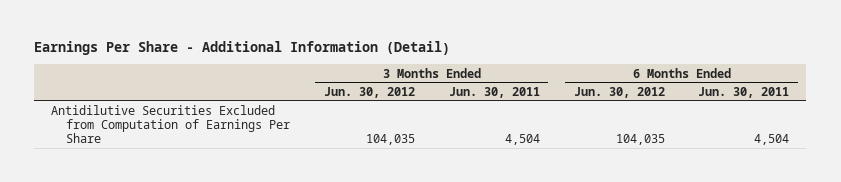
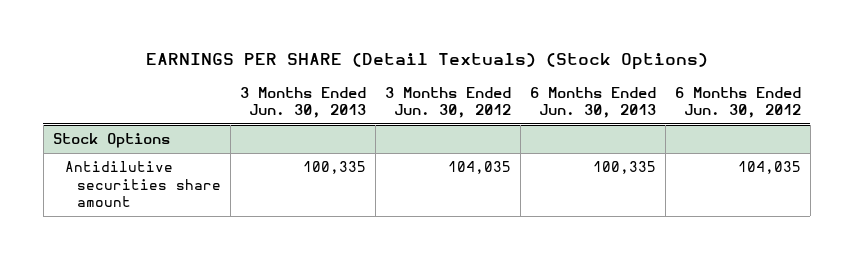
- Earnings Per Share - Additional Information (Detail)
+ EARNINGS PER SHARE (Detail Textuals) (Stock Options)
- | 3 Months Ended Jun. 30, 2012 | 3 Months Ended Jun. 30, 2011 | 6 Months Ended Jun. 30, 2012 | 6 Months Ended Jun. 30, 2011
+ | 3 Months Ended Jun. 30, 2013 | 3 Months Ended Jun. 30, 2012 | 6 Months Ended Jun. 30, 2013 | 6 Months Ended Jun. 30, 2012
- Antidilutive Securities Excluded from Computation of Earnings Per Share | 104,035 | 4,504 | 104,035 | 4,504
+ Stock Options
+ Antidilutive securities share amount | 100,335 | 104,035 | 100,335 | 104,035

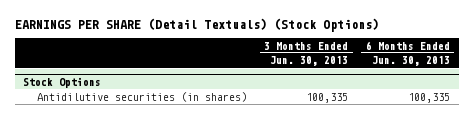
- | 3 Months Ended Jun. 30, 2013 | 3 Months Ended Jun. 30, 2012 | 6 Months Ended Jun. 30, 2013 | 6 Months Ended Jun. 30, 2012
+ | 3 Months Ended Jun. 30, 2013 | 6 Months Ended Jun. 30, 2013
@ Stock Options
- Antidilutive securities share amount | 100,335 | 104,035 | 100,335 | 104,035
+ Antidilutive securities (in shares) | 100,335 | 100,335

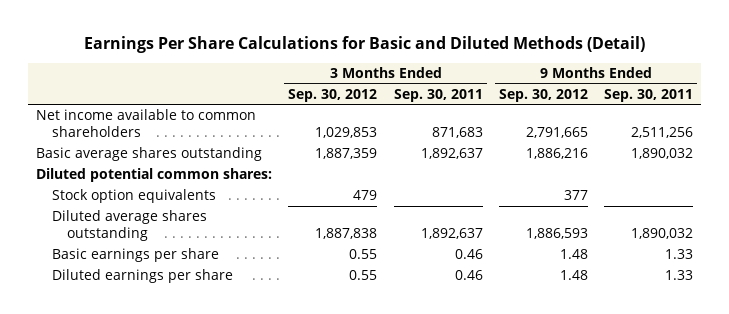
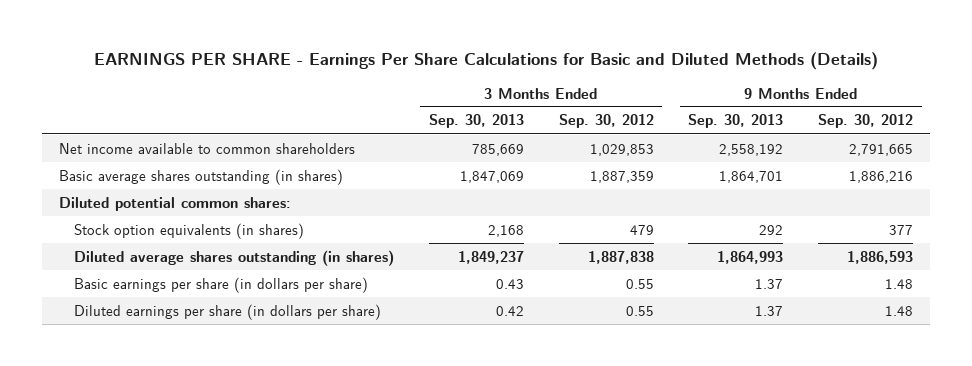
- Earnings Per Share Calculations for Basic and Diluted Methods (Detail)
+ EARNINGS PER SHARE - Earnings Per Share Calculations for Basic and Diluted Methods (Details)
- | 3 Months Ended Sep. 30, 2012 | 3 Months Ended Sep. 30, 2011 | 9 Months Ended Sep. 30, 2012 | 9 Months Ended Sep. 30, 2011
+ | 3 Months Ended Sep. 30, 2013 | 3 Months Ended Sep. 30, 2012 | 9 Months Ended Sep. 30, 2013 | 9 Months Ended Sep. 30, 2012
- Basic average shares outstanding | 1,887,359 | 1,892,637 | 1,886,216 | 1,890,032
+ Basic average shares outstanding (in shares) | 1,847,069 | 1,887,359 | 1,864,701 | 1,886,216
- Stock option equivalents | 479 | | 377 |
- Diluted average shares outstanding | 1,887,838 | 1,892,637 | 1,886,593 | 1,890,032
- Basic earnings per share | 0.55 | 0.46 | 1.48 | 1.33
- Diluted earnings per share | 0.55 | 0.46 | 1.48 | 1.33
+ Stock option equivalents (in shares) | 2,168 | 479 | 292 | 377
+ Diluted average shares outstanding (in shares) | 1,849,237 | 1,887,838 | 1,864,993 | 1,886,593
+ Basic earnings per share (in dollars per share) | 0.43 | 0.55 | 1.37 | 1.48
+ Diluted earnings per share (in dollars per share) | 0.42 | 0.55 | 1.37 | 1.48

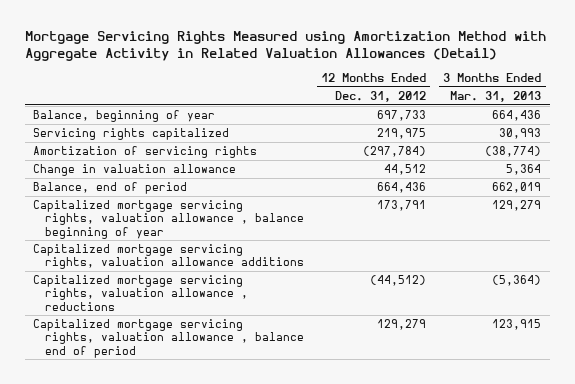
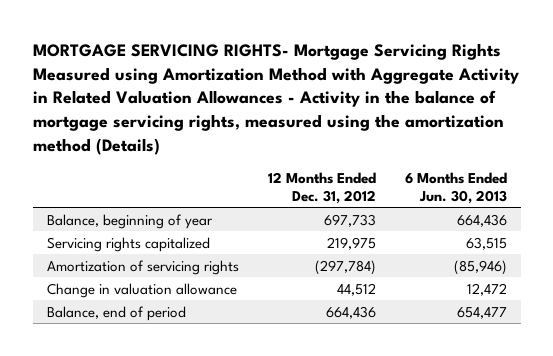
- Mortgage Servicing Rights Measured using Amortization Method with Aggregate Activity in Related Valuation Allowances (Detail)
+ MORTGAGE SERVICING RIGHTS- Mortgage Servicing Rights Measured using Amortization Method with Aggregate Activity in Related Valuation Allowances - Activity in the balance of mortgage servicing rights, measured using the amortization method (Details)
- | 12 Months Ended Dec. 31, 2012 | 3 Months Ended Mar. 31, 2013
+ | 12 Months Ended Dec. 31, 2012 | 6 Months Ended Jun. 30, 2013
- Capitalized mortgage servicing rights, valuation allowance , balance beginning of year | 173,791 | 129,279
- Capitalized mortgage servicing rights, valuation allowance additions
- Capitalized mortgage servicing rights, valuation allowance , reductions | (44,512) | (5,364)
- Capitalized mortgage servicing rights, valuation allowance , balance end of period | 129,279 | 123,915

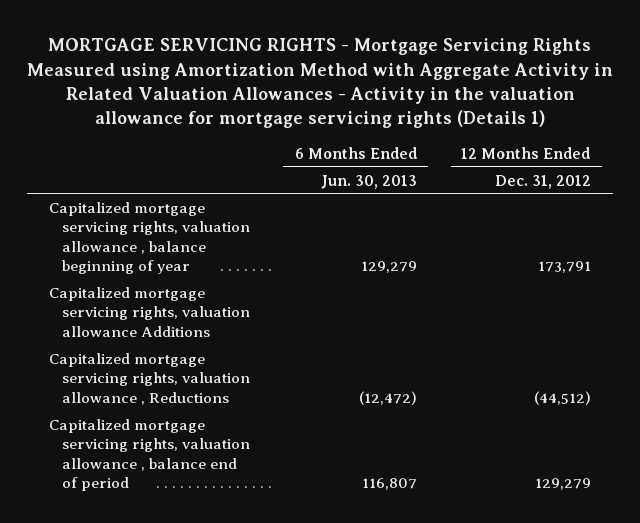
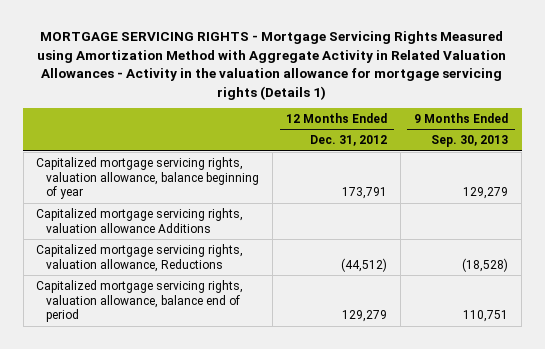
- | 6 Months Ended Jun. 30, 2013 | 12 Months Ended Dec. 31, 2012
+ | 12 Months Ended Dec. 31, 2012 | 9 Months Ended Sep. 30, 2013
- Capitalized mortgage servicing rights, valuation allowance , balance beginning of year | 129,279 | 173,791
+ Capitalized mortgage servicing rights, valuation allowance, balance beginning of year | 173,791 | 129,279
- Capitalized mortgage servicing rights, valuation allowance , Reductions | (12,472) | (44,512)
- Capitalized mortgage servicing rights, valuation allowance , balance end of period | 116,807 | 129,279
+ Capitalized mortgage servicing rights, valuation allowance, Reductions | (44,512) | (18,528)
+ Capitalized mortgage servicing rights, valuation allowance, balance end of period | 129,279 | 110,751

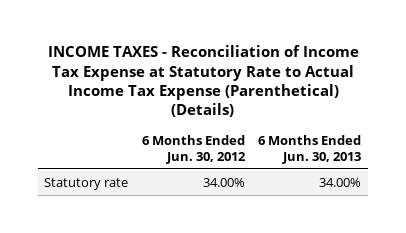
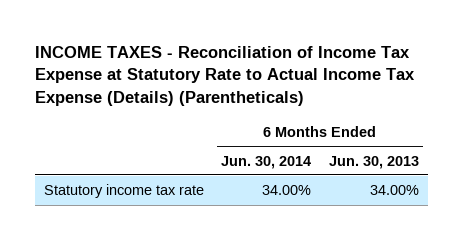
- INCOME TAXES - Reconciliation of Income Tax Expense at Statutory Rate to Actual Income Tax Expense (Parenthetical) (Details)
+ INCOME TAXES - Reconciliation of Income Tax Expense at Statutory Rate to Actual Income Tax Expense (Details) (Parentheticals)
- | 6 Months Ended Jun. 30, 2012 | 6 Months Ended Jun. 30, 2013
+ | 6 Months Ended Jun. 30, 2014 | 6 Months Ended Jun. 30, 2013
- Statutory rate | 34.00% | 34.00%
+ Statutory income tax rate | 34.00% | 34.00%

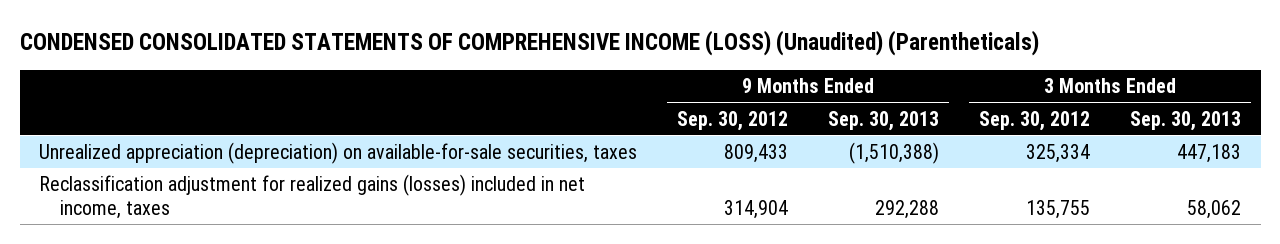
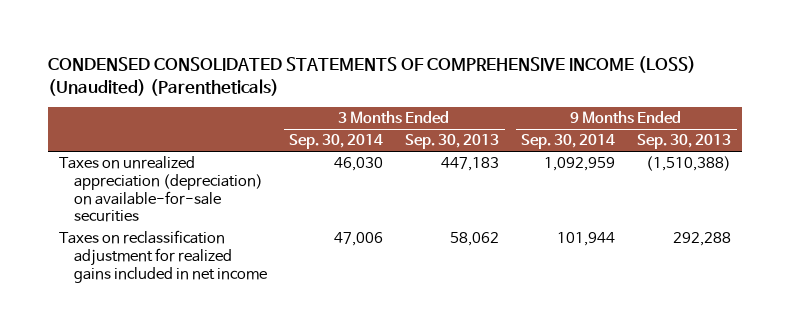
- | 9 Months Ended Sep. 30, 2012 | 9 Months Ended Sep. 30, 2013 | 3 Months Ended Sep. 30, 2012 | 3 Months Ended Sep. 30, 2013
+ | 3 Months Ended Sep. 30, 2014 | 3 Months Ended Sep. 30, 2013 | 9 Months Ended Sep. 30, 2014 | 9 Months Ended Sep. 30, 2013
- Unrealized appreciation (depreciation) on available-for-sale securities, taxes | 809,433 | (1,510,388) | 325,334 | 447,183
- Reclassification adjustment for realized gains (losses) included in net income, taxes | 314,904 | 292,288 | 135,755 | 58,062
+ Taxes on unrealized appreciation (depreciation) on available-for-sale securities | 46,030 | 447,183 | 1,092,959 | (1,510,388)
+ Taxes on reclassification adjustment for realized gains included in net income | 47,006 | 58,062 | 101,944 | 292,288

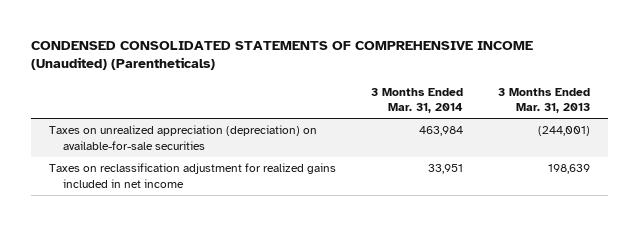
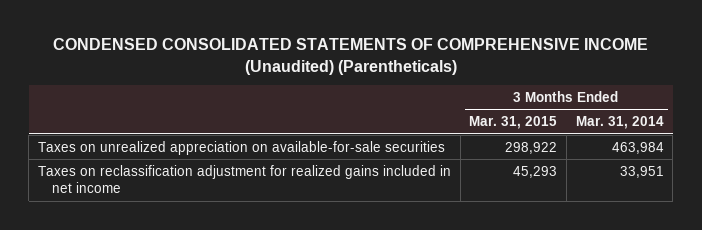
- | 3 Months Ended Mar. 31, 2014 | 3 Months Ended Mar. 31, 2013
+ | 3 Months Ended Mar. 31, 2015 | 3 Months Ended Mar. 31, 2014
- Taxes on unrealized appreciation (depreciation) on available-for-sale securities | 463,984 | (244,001)
+ Taxes on unrealized appreciation on available-for-sale securities | 298,922 | 463,984

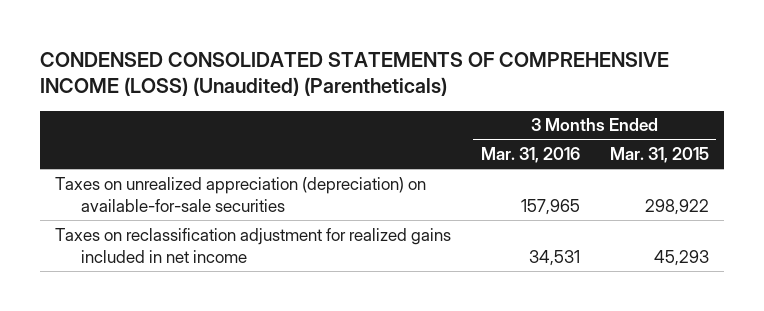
- CONDENSED CONSOLIDATED STATEMENTS OF COMPREHENSIVE INCOME (Unaudited) (Parentheticals)
+ CONDENSED CONSOLIDATED STATEMENTS OF COMPREHENSIVE INCOME (LOSS) (Unaudited) (Parentheticals)
- | 3 Months Ended Mar. 31, 2015 | 3 Months Ended Mar. 31, 2014
+ | 3 Months Ended Mar. 31, 2016 | 3 Months Ended Mar. 31, 2015
- Taxes on unrealized appreciation on available-for-sale securities | 298,922 | 463,984
+ Taxes on unrealized appreciation (depreciation) on available-for-sale securities | 157,965 | 298,922

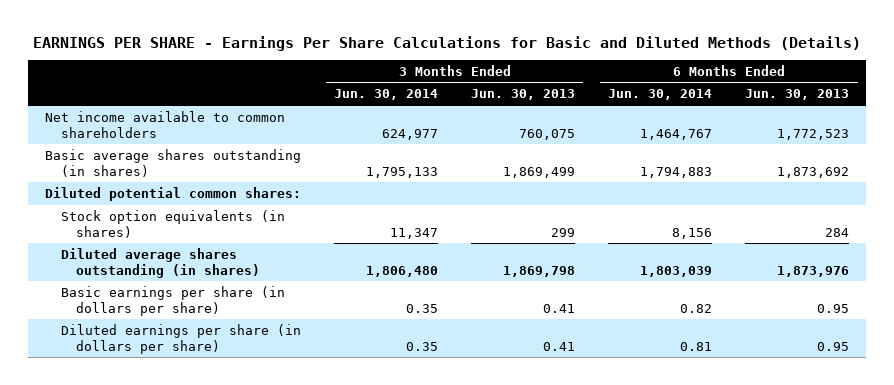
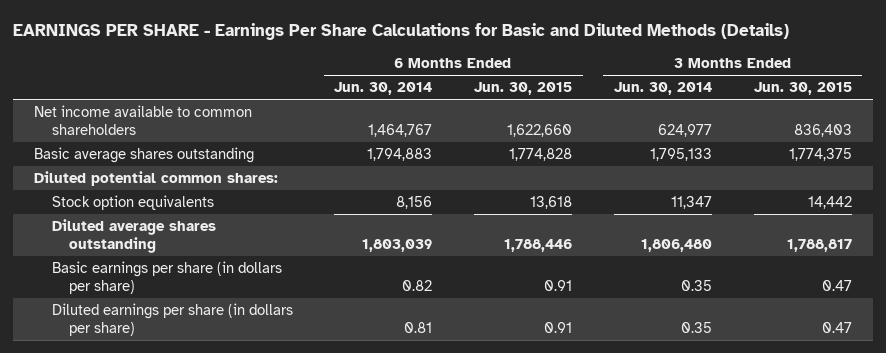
- | 3 Months Ended Jun. 30, 2014 | 3 Months Ended Jun. 30, 2013 | 6 Months Ended Jun. 30, 2014 | 6 Months Ended Jun. 30, 2013
+ | 6 Months Ended Jun. 30, 2014 | 6 Months Ended Jun. 30, 2015 | 3 Months Ended Jun. 30, 2014 | 3 Months Ended Jun. 30, 2015
- Basic average shares outstanding (in shares) | 1,795,133 | 1,869,499 | 1,794,883 | 1,873,692
+ Basic average shares outstanding | 1,794,883 | 1,774,828 | 1,795,133 | 1,774,375
- Stock option equivalents (in shares) | 11,347 | 299 | 8,156 | 284
- Diluted average shares outstanding (in shares) | 1,806,480 | 1,869,798 | 1,803,039 | 1,873,976
+ Stock option equivalents | 8,156 | 13,618 | 11,347 | 14,442
+ Diluted average shares outstanding | 1,803,039 | 1,788,446 | 1,806,480 | 1,788,817

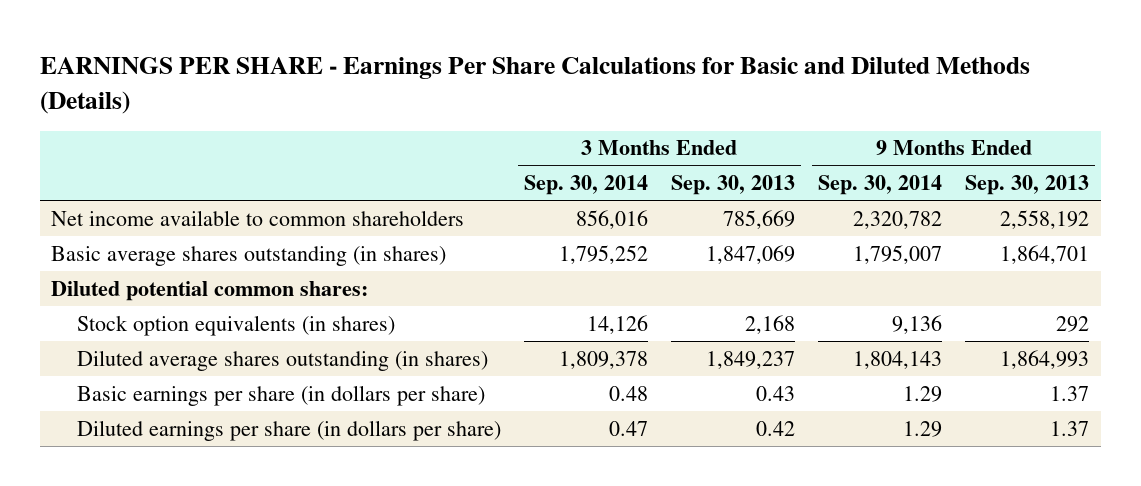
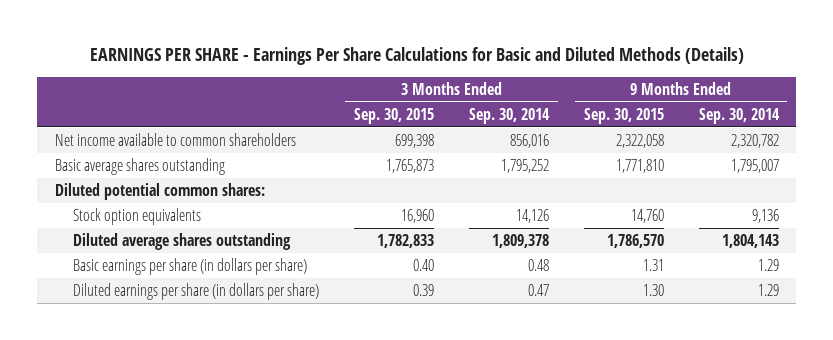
- | 3 Months Ended Sep. 30, 2014 | 3 Months Ended Sep. 30, 2013 | 9 Months Ended Sep. 30, 2014 | 9 Months Ended Sep. 30, 2013
+ | 3 Months Ended Sep. 30, 2015 | 3 Months Ended Sep. 30, 2014 | 9 Months Ended Sep. 30, 2015 | 9 Months Ended Sep. 30, 2014
- Basic average shares outstanding (in shares) | 1,795,252 | 1,847,069 | 1,795,007 | 1,864,701
+ Basic average shares outstanding | 1,765,873 | 1,795,252 | 1,771,810 | 1,795,007
- Stock option equivalents (in shares) | 14,126 | 2,168 | 9,136 | 292
- Diluted average shares outstanding (in shares) | 1,809,378 | 1,849,237 | 1,804,143 | 1,864,993
+ Stock option equivalents | 16,960 | 14,126 | 14,760 | 9,136
+ Diluted average shares outstanding | 1,782,833 | 1,809,378 | 1,786,570 | 1,804,143

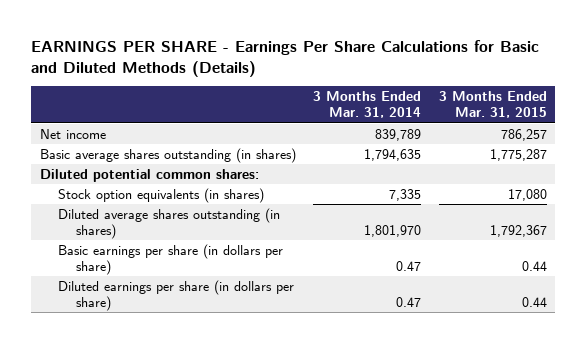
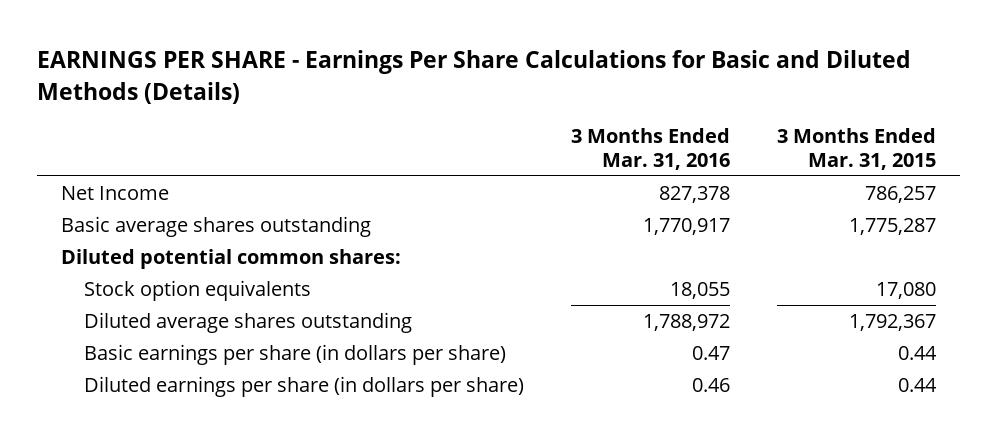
- | 3 Months Ended Mar. 31, 2014 | 3 Months Ended Mar. 31, 2015
+ | 3 Months Ended Mar. 31, 2016 | 3 Months Ended Mar. 31, 2015
- Net income | 839,789 | 786,257
- Basic average shares outstanding (in shares) | 1,794,635 | 1,775,287
+ Net Income | 827,378 | 786,257
+ Basic average shares outstanding | 1,770,917 | 1,775,287
- Stock option equivalents (in shares) | 7,335 | 17,080
- Diluted average shares outstanding (in shares) | 1,801,970 | 1,792,367
+ Stock option equivalents | 18,055 | 17,080
+ Diluted average shares outstanding | 1,788,972 | 1,792,367

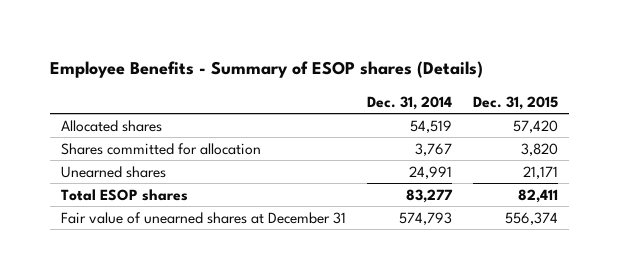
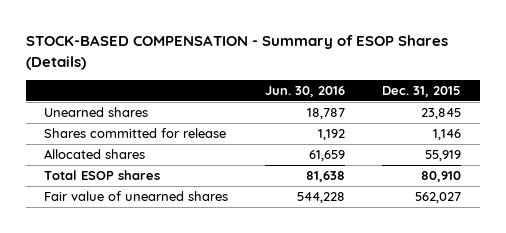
- Employee Benefits - Summary of ESOP shares (Details)
+ STOCK-BASED COMPENSATION - Summary of ESOP Shares (Details)
- | Dec. 31, 2014 | Dec. 31, 2015
+ | Jun. 30, 2016 | Dec. 31, 2015
- Allocated shares | 54,519 | 57,420
- Shares committed for allocation | 3,767 | 3,820
- Unearned shares | 24,991 | 21,171
- Total ESOP shares | 83,277 | 82,411
- Fair value of unearned shares at December 31 | 574,793 | 556,374
+ Unearned shares | 18,787 | 23,845
+ Shares committed for release | 1,192 | 1,146
+ Allocated shares | 61,659 | 55,919
+ Total ESOP shares | 81,638 | 80,910
+ Fair value of unearned shares | 544,228 | 562,027

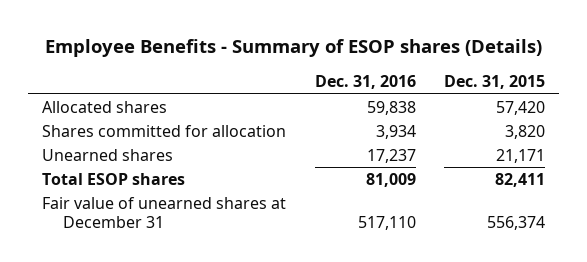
- STOCK-BASED COMPENSATION - Summary of ESOP Shares (Details)
+ Employee Benefits - Summary of ESOP shares (Details)
- | Jun. 30, 2016 | Dec. 31, 2015
+ | Dec. 31, 2016 | Dec. 31, 2015
- Unearned shares | 18,787 | 23,845
- Shares committed for release | 1,192 | 1,146
- Allocated shares | 61,659 | 55,919
- Total ESOP shares | 81,638 | 80,910
- Fair value of unearned shares | 544,228 | 562,027
+ Allocated shares | 59,838 | 57,420
+ Shares committed for allocation | 3,934 | 3,820
+ Unearned shares | 17,237 | 21,171
+ Total ESOP shares | 81,009 | 82,411
+ Fair value of unearned shares at December 31 | 517,110 | 556,374

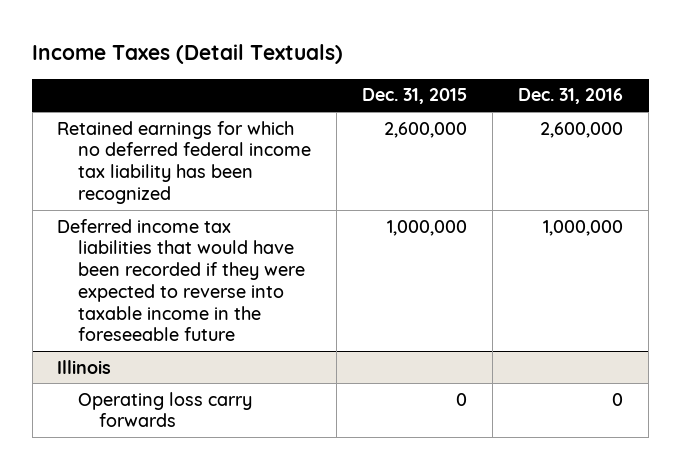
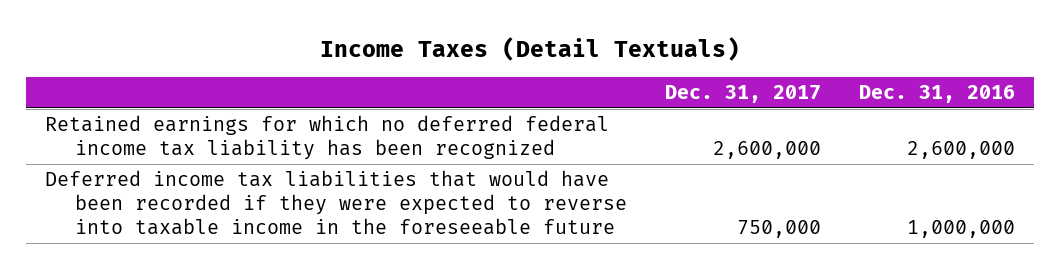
- | Dec. 31, 2015 | Dec. 31, 2016
+ | Dec. 31, 2017 | Dec. 31, 2016
- Illinois
- Operating loss carry forwards | 0 | 0

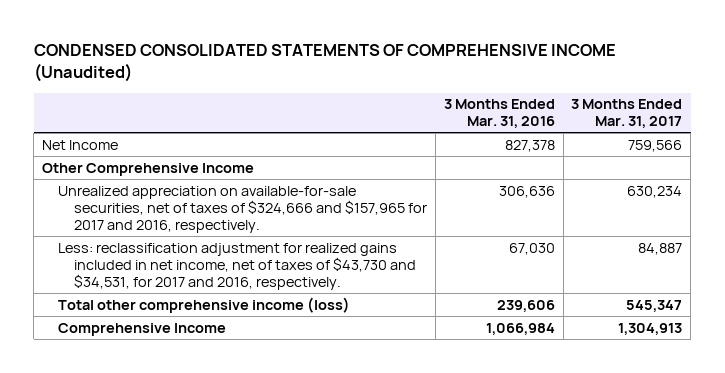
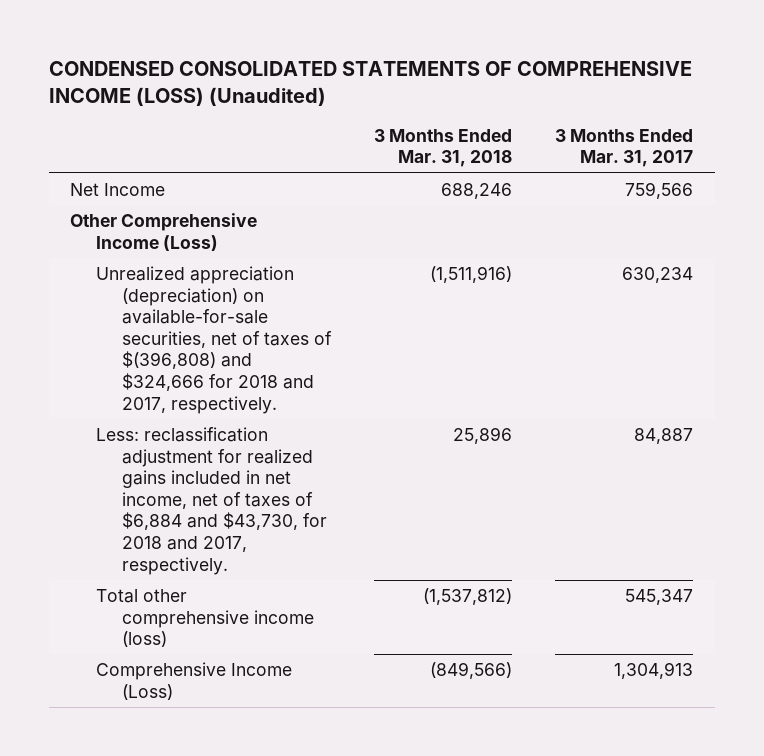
- CONDENSED CONSOLIDATED STATEMENTS OF COMPREHENSIVE INCOME (Unaudited)
+ CONDENSED CONSOLIDATED STATEMENTS OF COMPREHENSIVE INCOME (LOSS) (Unaudited)
- | 3 Months Ended Mar. 31, 2016 | 3 Months Ended Mar. 31, 2017
+ | 3 Months Ended Mar. 31, 2018 | 3 Months Ended Mar. 31, 2017
- Other Comprehensive Income
- Unrealized appreciation on available-for-sale securities, net of taxes of $324,666 and $157,965 for 2017 and 2016, respectively. | 306,636 | 630,234
- Less: reclassification adjustment for realized gains included in net income, net of taxes of $43,730 and $34,531, for 2017 and 2016, respectively. | 67,030 | 84,887
+ Other Comprehensive Income (Loss)
+ Unrealized appreciation (depreciation) on available-for-sale securities, net of taxes of $(396,808) and $324,666 for 2018 and 2017, respectively. | (1,511,916) | 630,234
+ Less: reclassification adjustment for realized gains included in net income, net of taxes of $6,884 and $43,730, for 2018 and 2017, respectively. | 25,896 | 84,887
- Comprehensive Income | 1,066,984 | 1,304,913
+ Comprehensive Income (Loss) | (849,566) | 1,304,913

